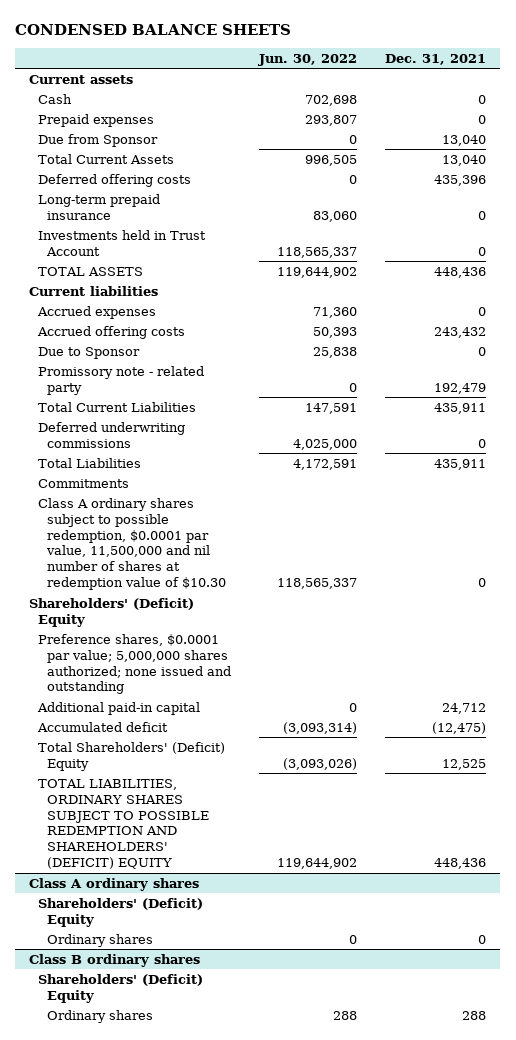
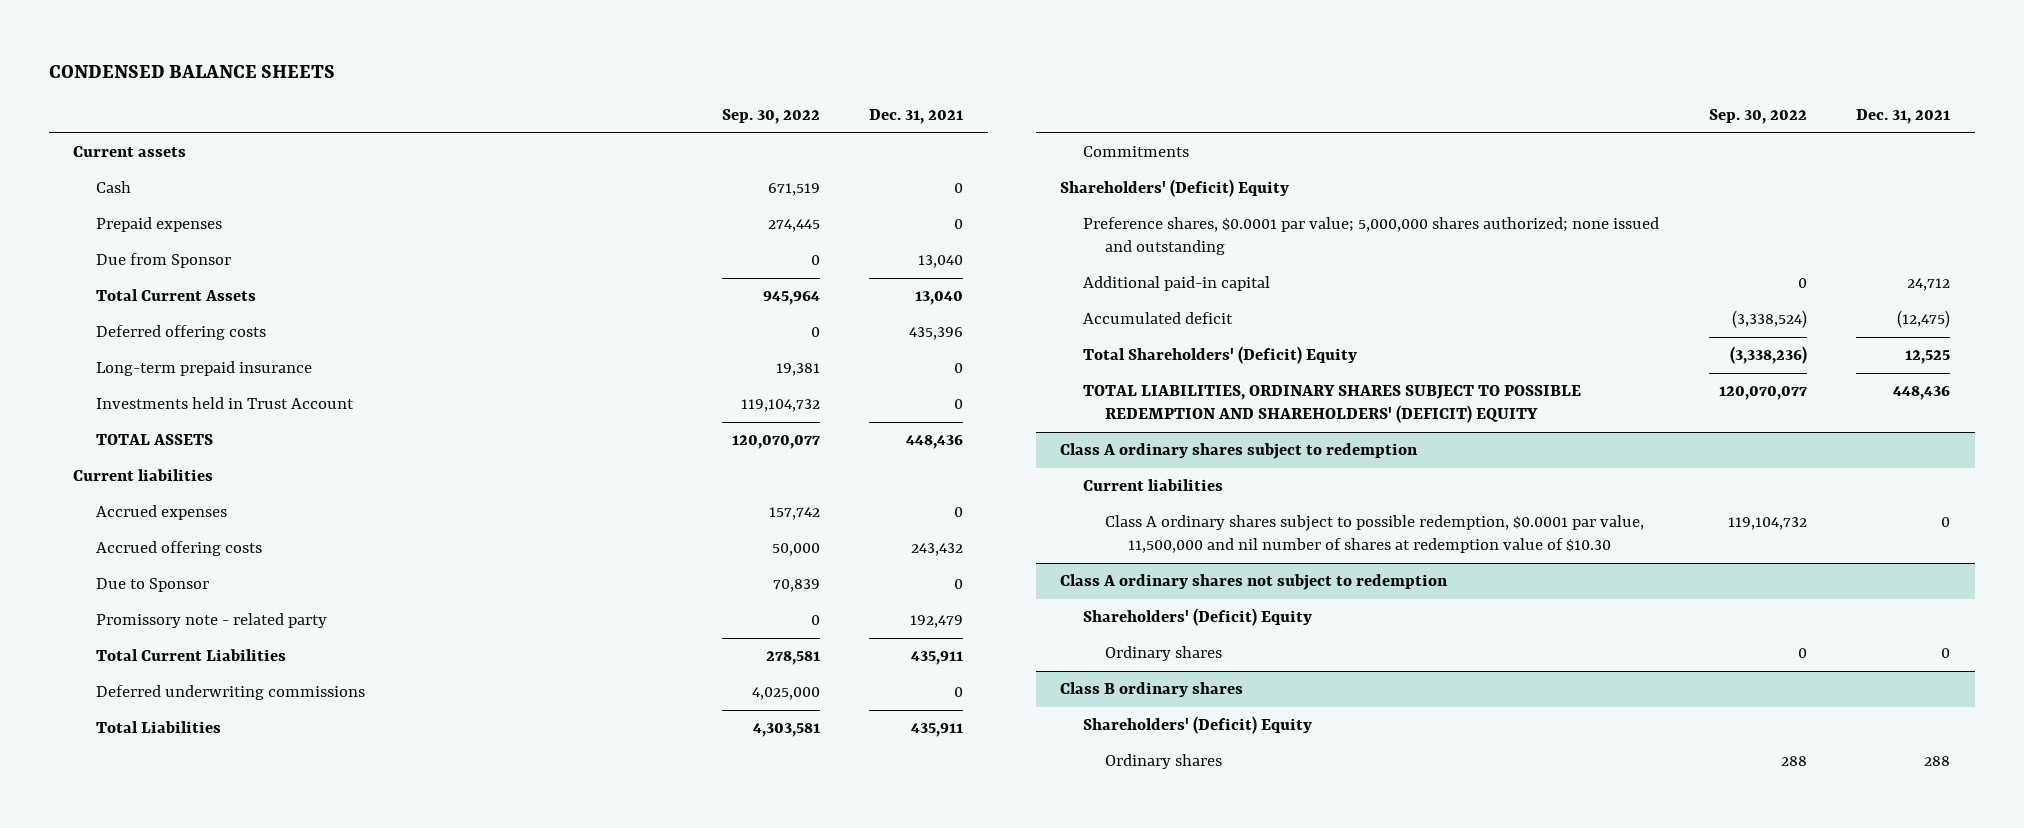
- | Jun. 30, 2022 | Dec. 31, 2021
+ | Sep. 30, 2022 | Dec. 31, 2021
- Class A ordinary shares subject to possible redemption, $0.0001 par value, 11,500,000 and nil number of shares at redemption value of $10.30 | 118,565,337 | 0
- Class A ordinary shares
+ Class A ordinary shares subject to redemption
+ Current liabilities
+ Class A ordinary shares subject to possible redemption, $0.0001 par value, 11,500,000 and nil number of shares at redemption value of $10.30 | 119,104,732 | 0
+ Class A ordinary shares not subject to redemption

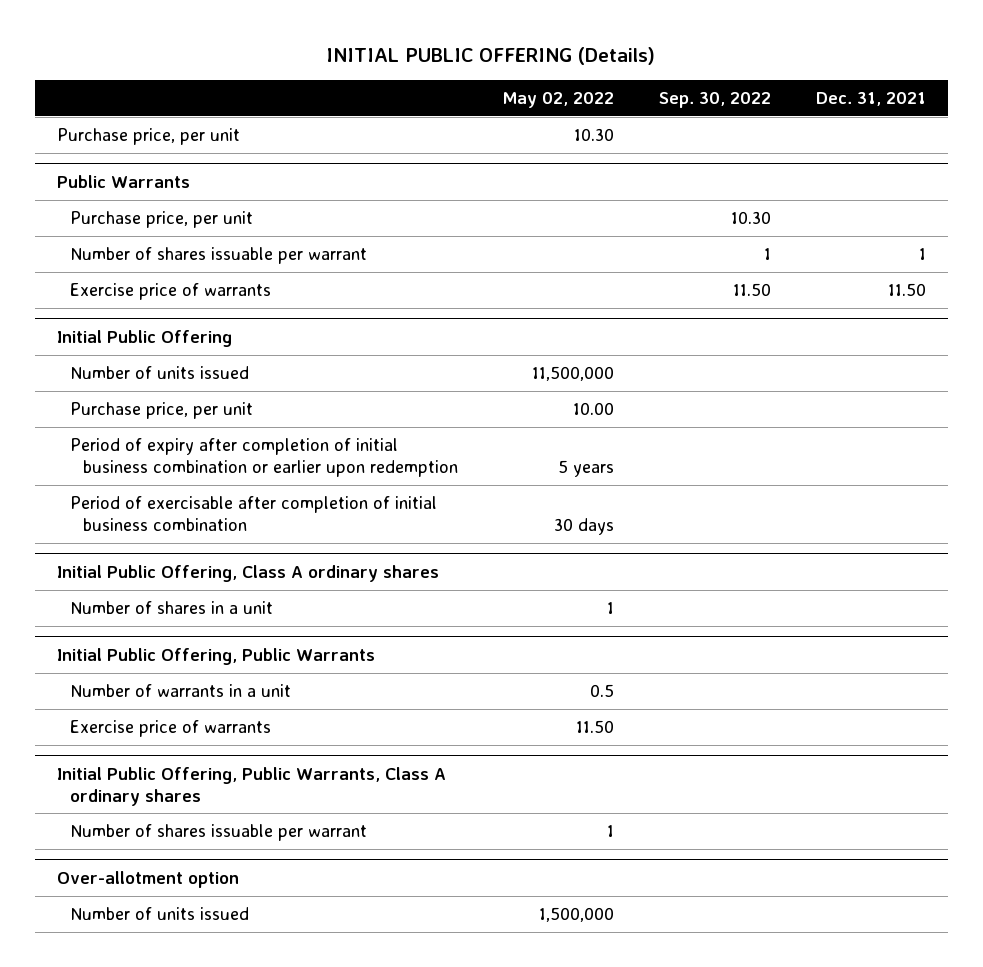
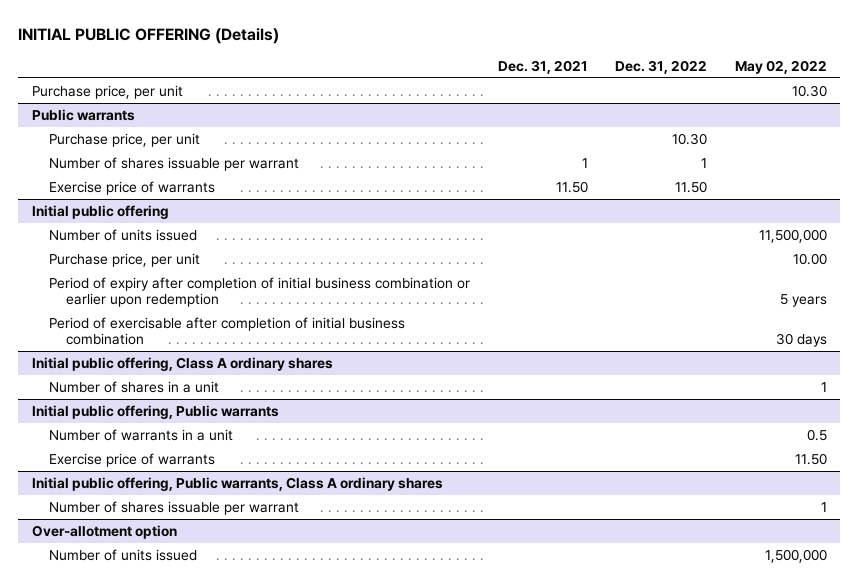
- | May 02, 2022 | Sep. 30, 2022 | Dec. 31, 2021
+ | Dec. 31, 2021 | Dec. 31, 2022 | May 02, 2022
- Public Warrants
+ Public warrants
- Initial Public Offering
+ Initial public offering
- Initial Public Offering, Class A ordinary shares
+ Initial public offering, Class A ordinary shares
- Initial Public Offering, Public Warrants
+ Initial public offering, Public warrants
- Initial Public Offering, Public Warrants, Class A ordinary shares
+ Initial public offering, Public warrants, Class A ordinary shares

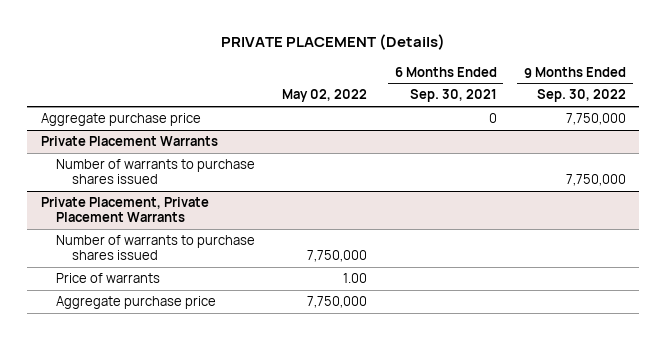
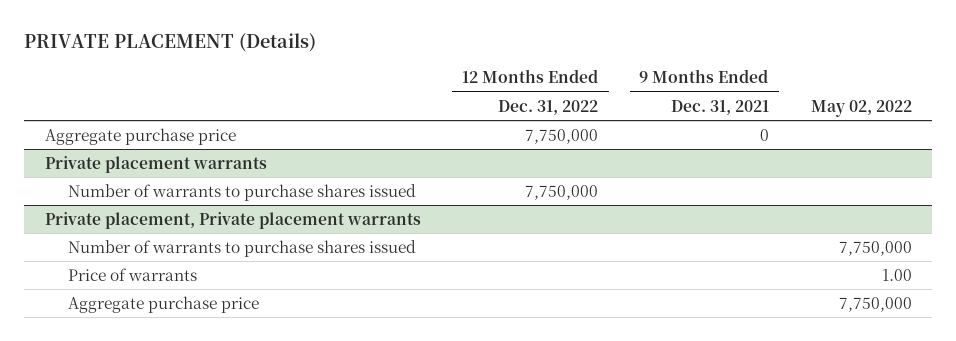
- | May 02, 2022 | 6 Months Ended Sep. 30, 2021 | 9 Months Ended Sep. 30, 2022
+ | 12 Months Ended Dec. 31, 2022 | 9 Months Ended Dec. 31, 2021 | May 02, 2022
- Private Placement Warrants
+ Private placement warrants
- Private Placement, Private Placement Warrants
+ Private placement, Private placement warrants

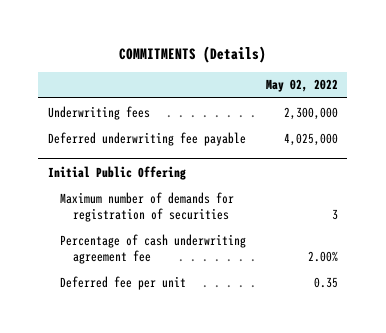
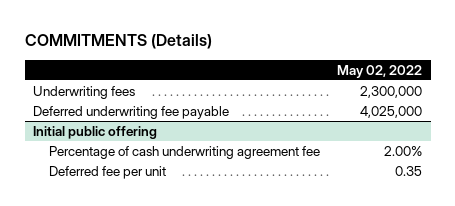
- Initial Public Offering
- Maximum number of demands for registration of securities | 3
+ Initial public offering

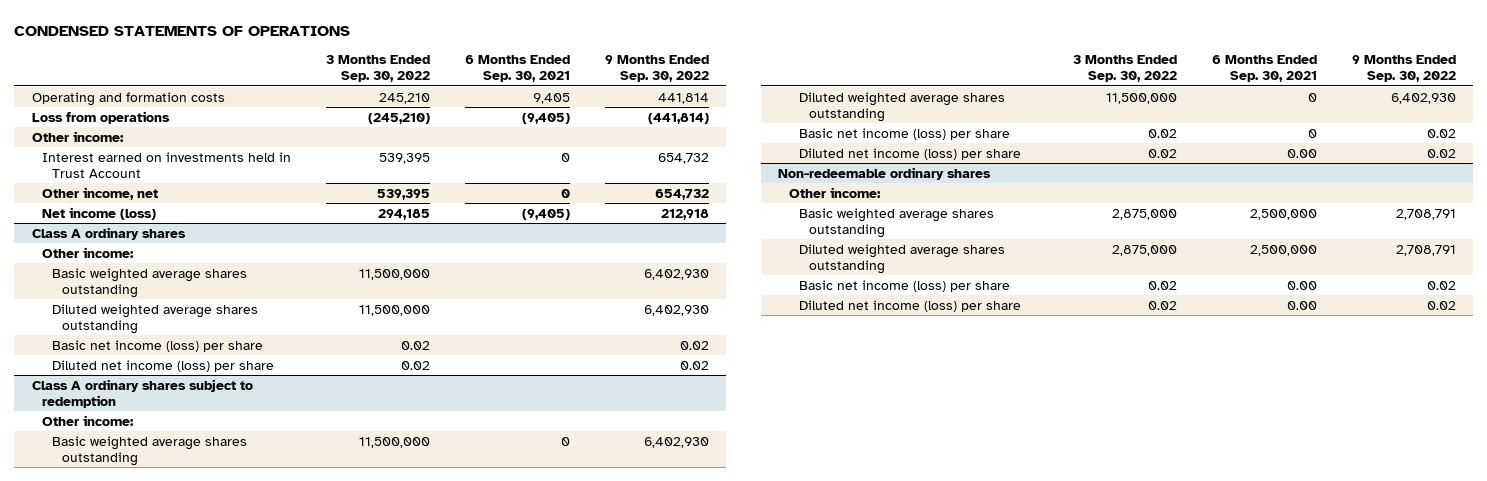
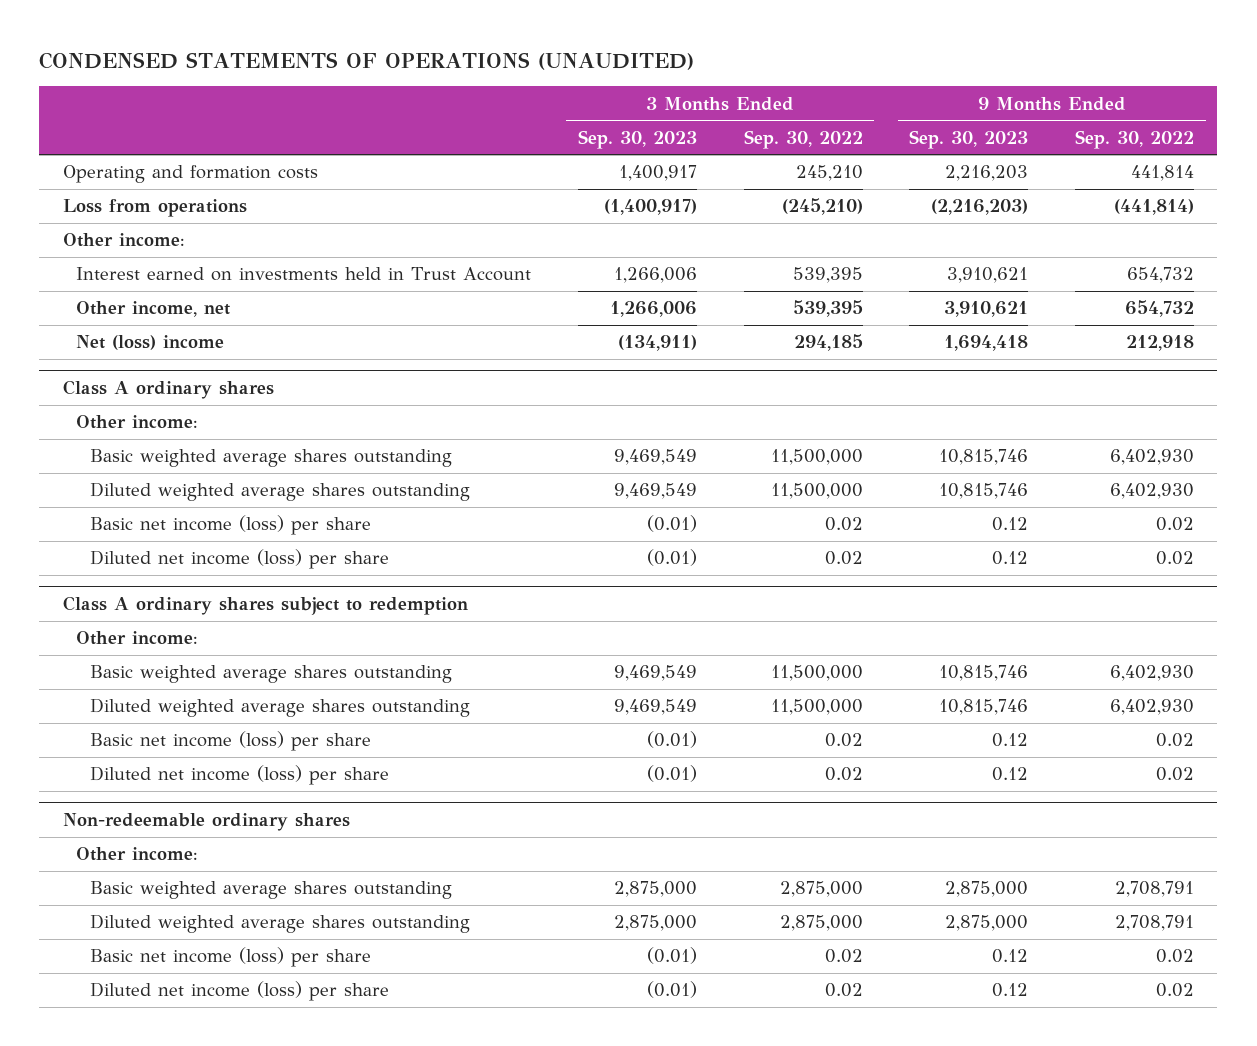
- CONDENSED STATEMENTS OF OPERATIONS
+ CONDENSED STATEMENTS OF OPERATIONS (UNAUDITED)
- | 3 Months Ended Sep. 30, 2022 | 6 Months Ended Sep. 30, 2021 | 9 Months Ended Sep. 30, 2022
+ | 3 Months Ended Sep. 30, 2023 | 3 Months Ended Sep. 30, 2022 | 9 Months Ended Sep. 30, 2023 | 9 Months Ended Sep. 30, 2022
- Net income (loss) | 294,185 | (9,405) | 212,918
+ Net (loss) income | (134,911) | 294,185 | 1,694,418 | 212,918

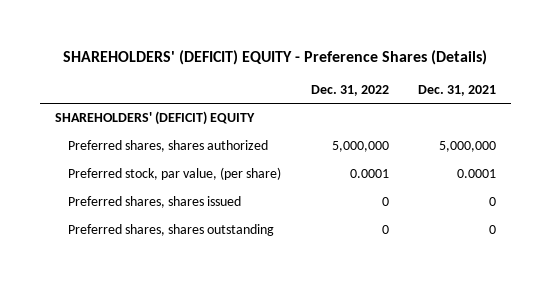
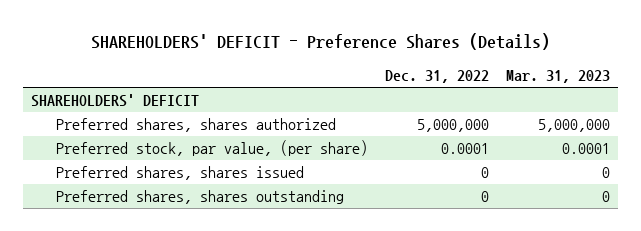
- SHAREHOLDERS' (DEFICIT) EQUITY - Preference Shares (Details)
+ SHAREHOLDERS' DEFICIT - Preference Shares (Details)
- | Dec. 31, 2022 | Dec. 31, 2021
+ | Dec. 31, 2022 | Mar. 31, 2023
- SHAREHOLDERS' (DEFICIT) EQUITY
+ SHAREHOLDERS' DEFICIT

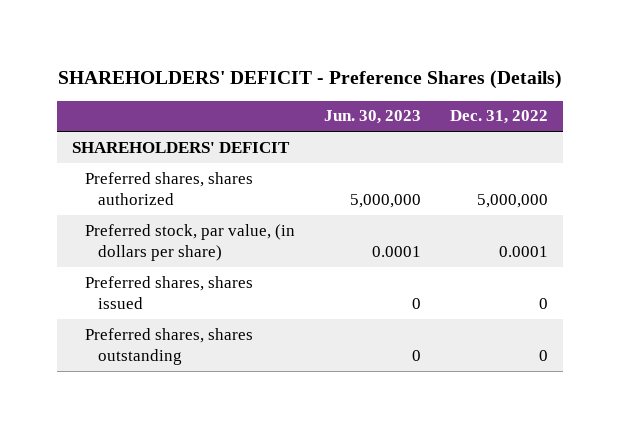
- | Dec. 31, 2022 | Mar. 31, 2023
+ | Jun. 30, 2023 | Dec. 31, 2022
- Preferred stock, par value, (per share) | 0.0001 | 0.0001
+ Preferred stock, par value, (in dollars per share) | 0.0001 | 0.0001

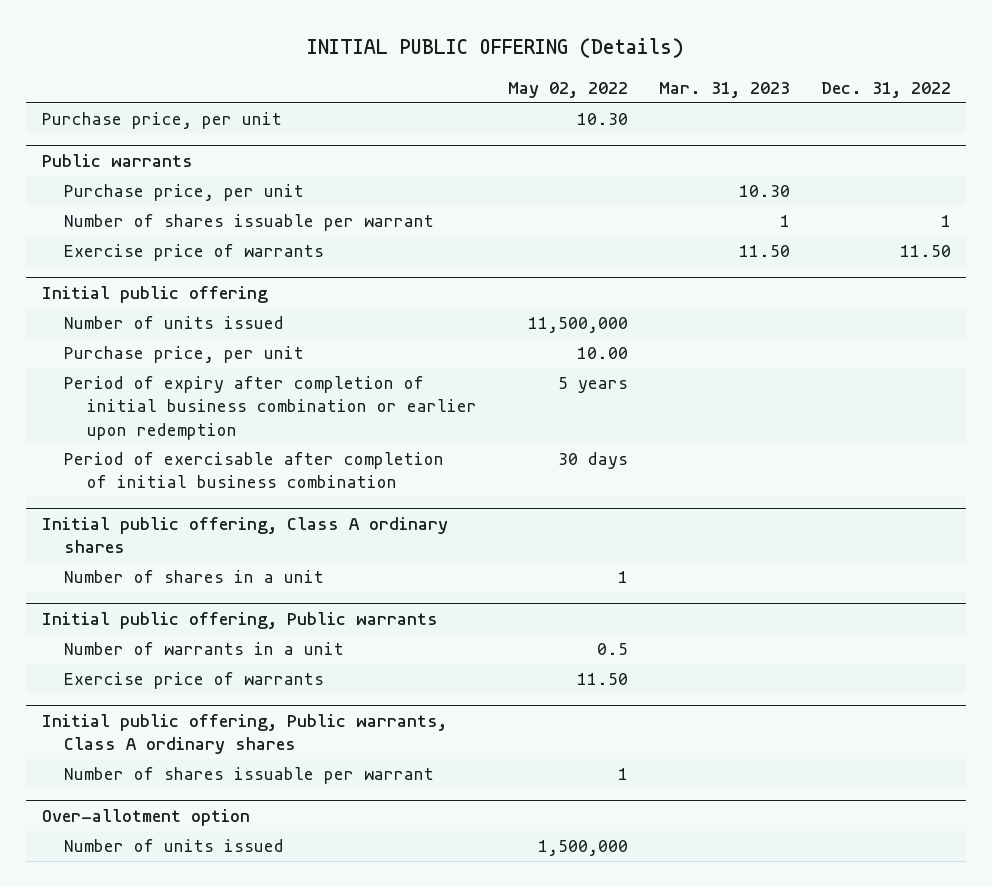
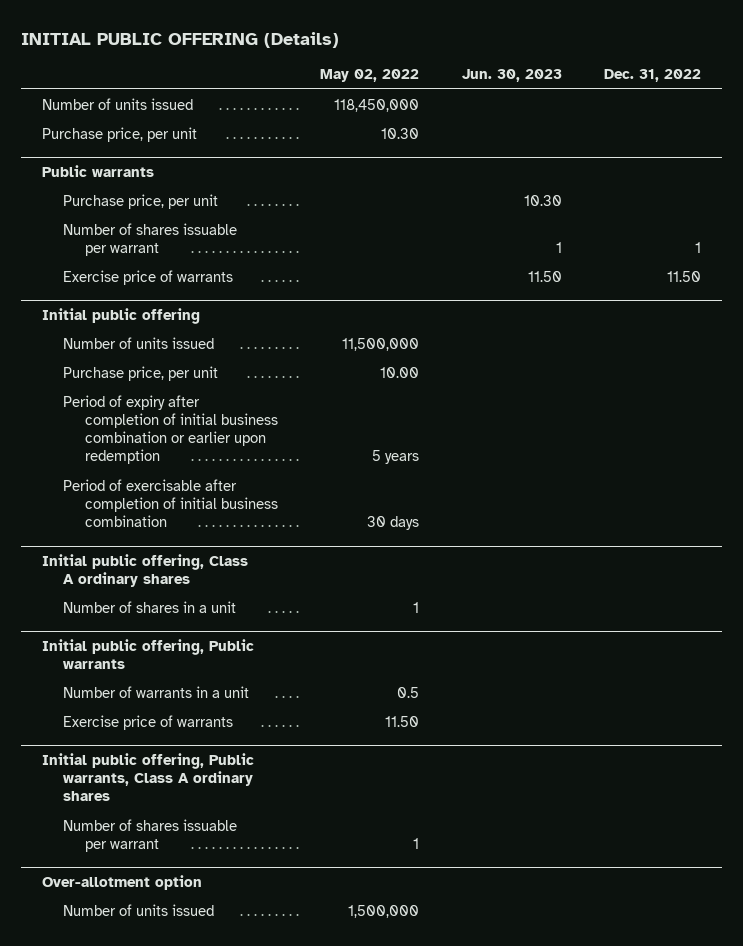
- | May 02, 2022 | Mar. 31, 2023 | Dec. 31, 2022
+ | May 02, 2022 | Jun. 30, 2023 | Dec. 31, 2022
+ Number of units issued | 118,450,000 | |

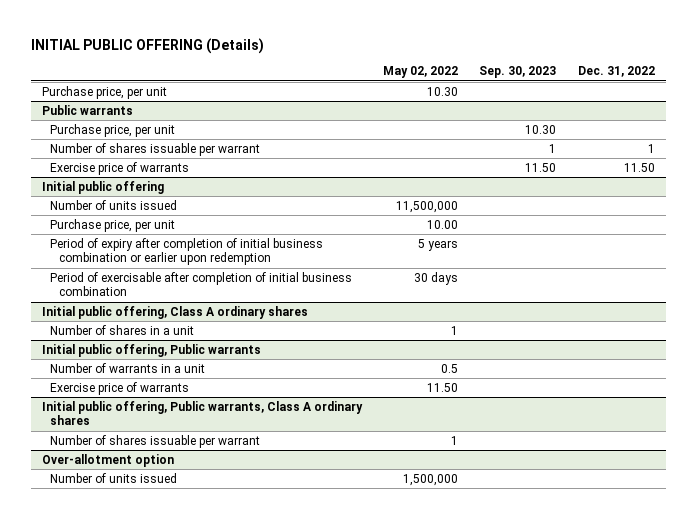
- | May 02, 2022 | Jun. 30, 2023 | Dec. 31, 2022
+ | May 02, 2022 | Sep. 30, 2023 | Dec. 31, 2022
- Number of units issued | 118,450,000 | |

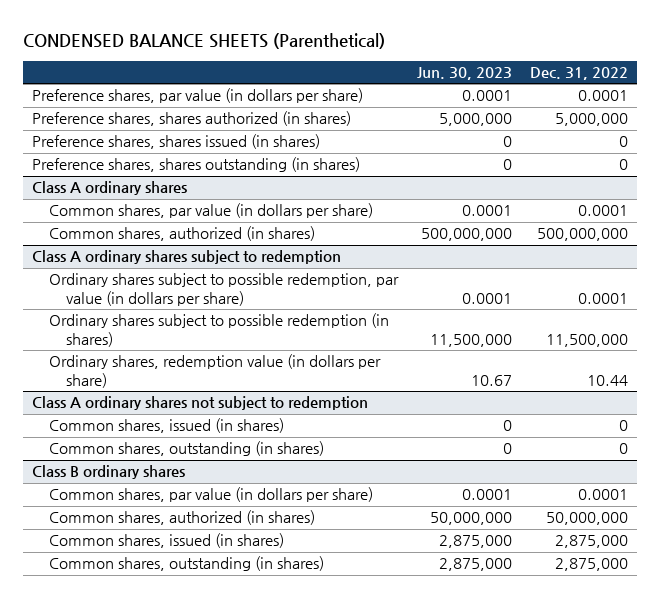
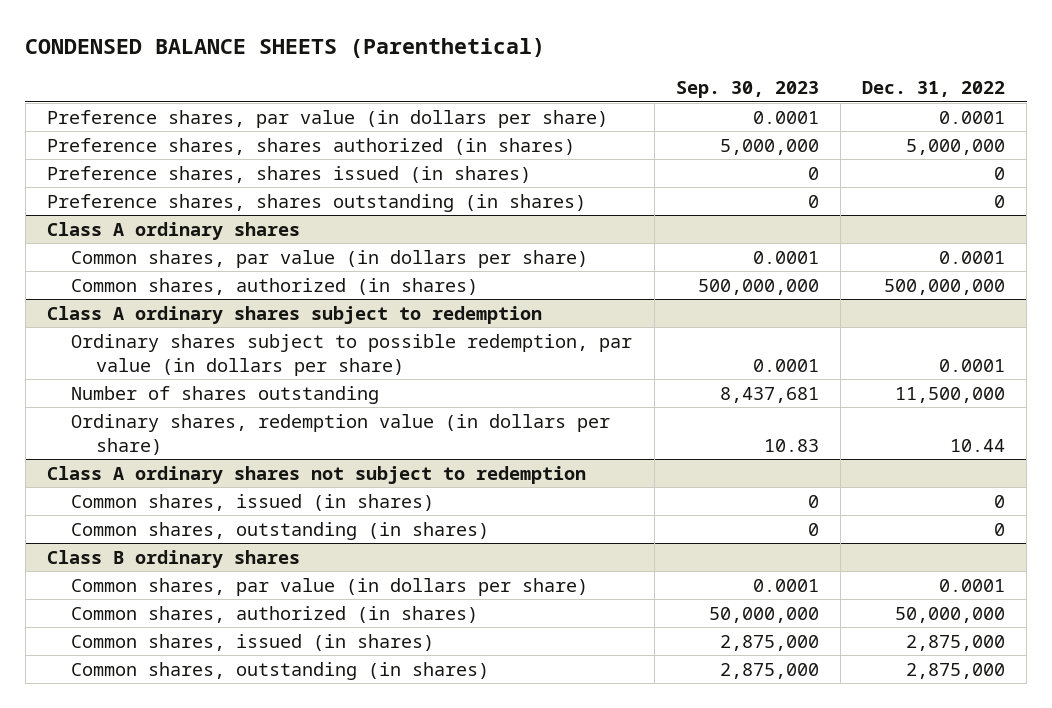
- | Jun. 30, 2023 | Dec. 31, 2022
+ | Sep. 30, 2023 | Dec. 31, 2022
@ Class A ordinary shares subject to redemption
- Ordinary shares subject to possible redemption (in shares) | 11,500,000 | 11,500,000
+ Number of shares outstanding | 8,437,681 | 11,500,000

